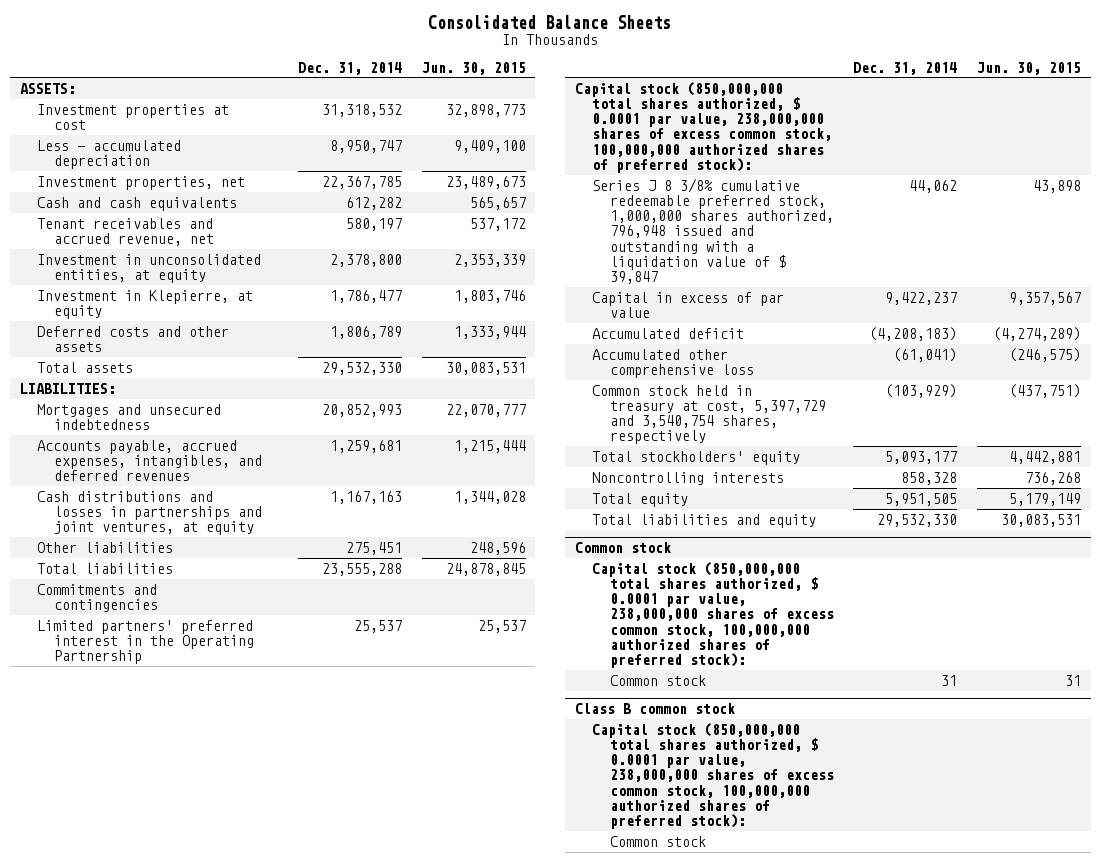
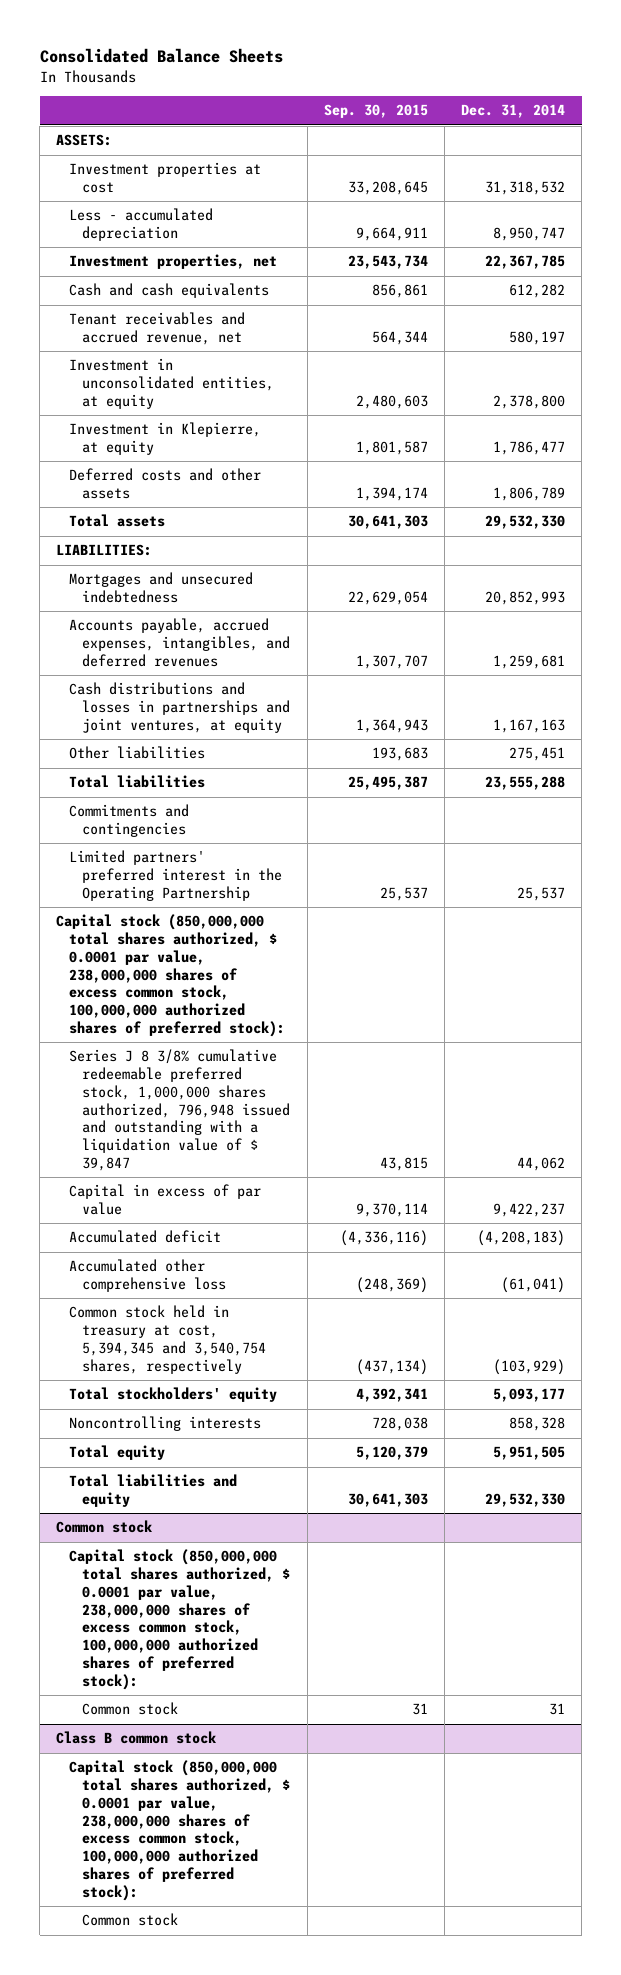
- | Dec. 31, 2014 | Jun. 30, 2015
+ | Sep. 30, 2015 | Dec. 31, 2014
- Common stock held in treasury at cost, 5,397,729 and 3,540,754 shares, respectively | (103,929) | (437,751)
+ Common stock held in treasury at cost, 5,394,345 and 3,540,754 shares, respectively | (437,134) | (103,929)

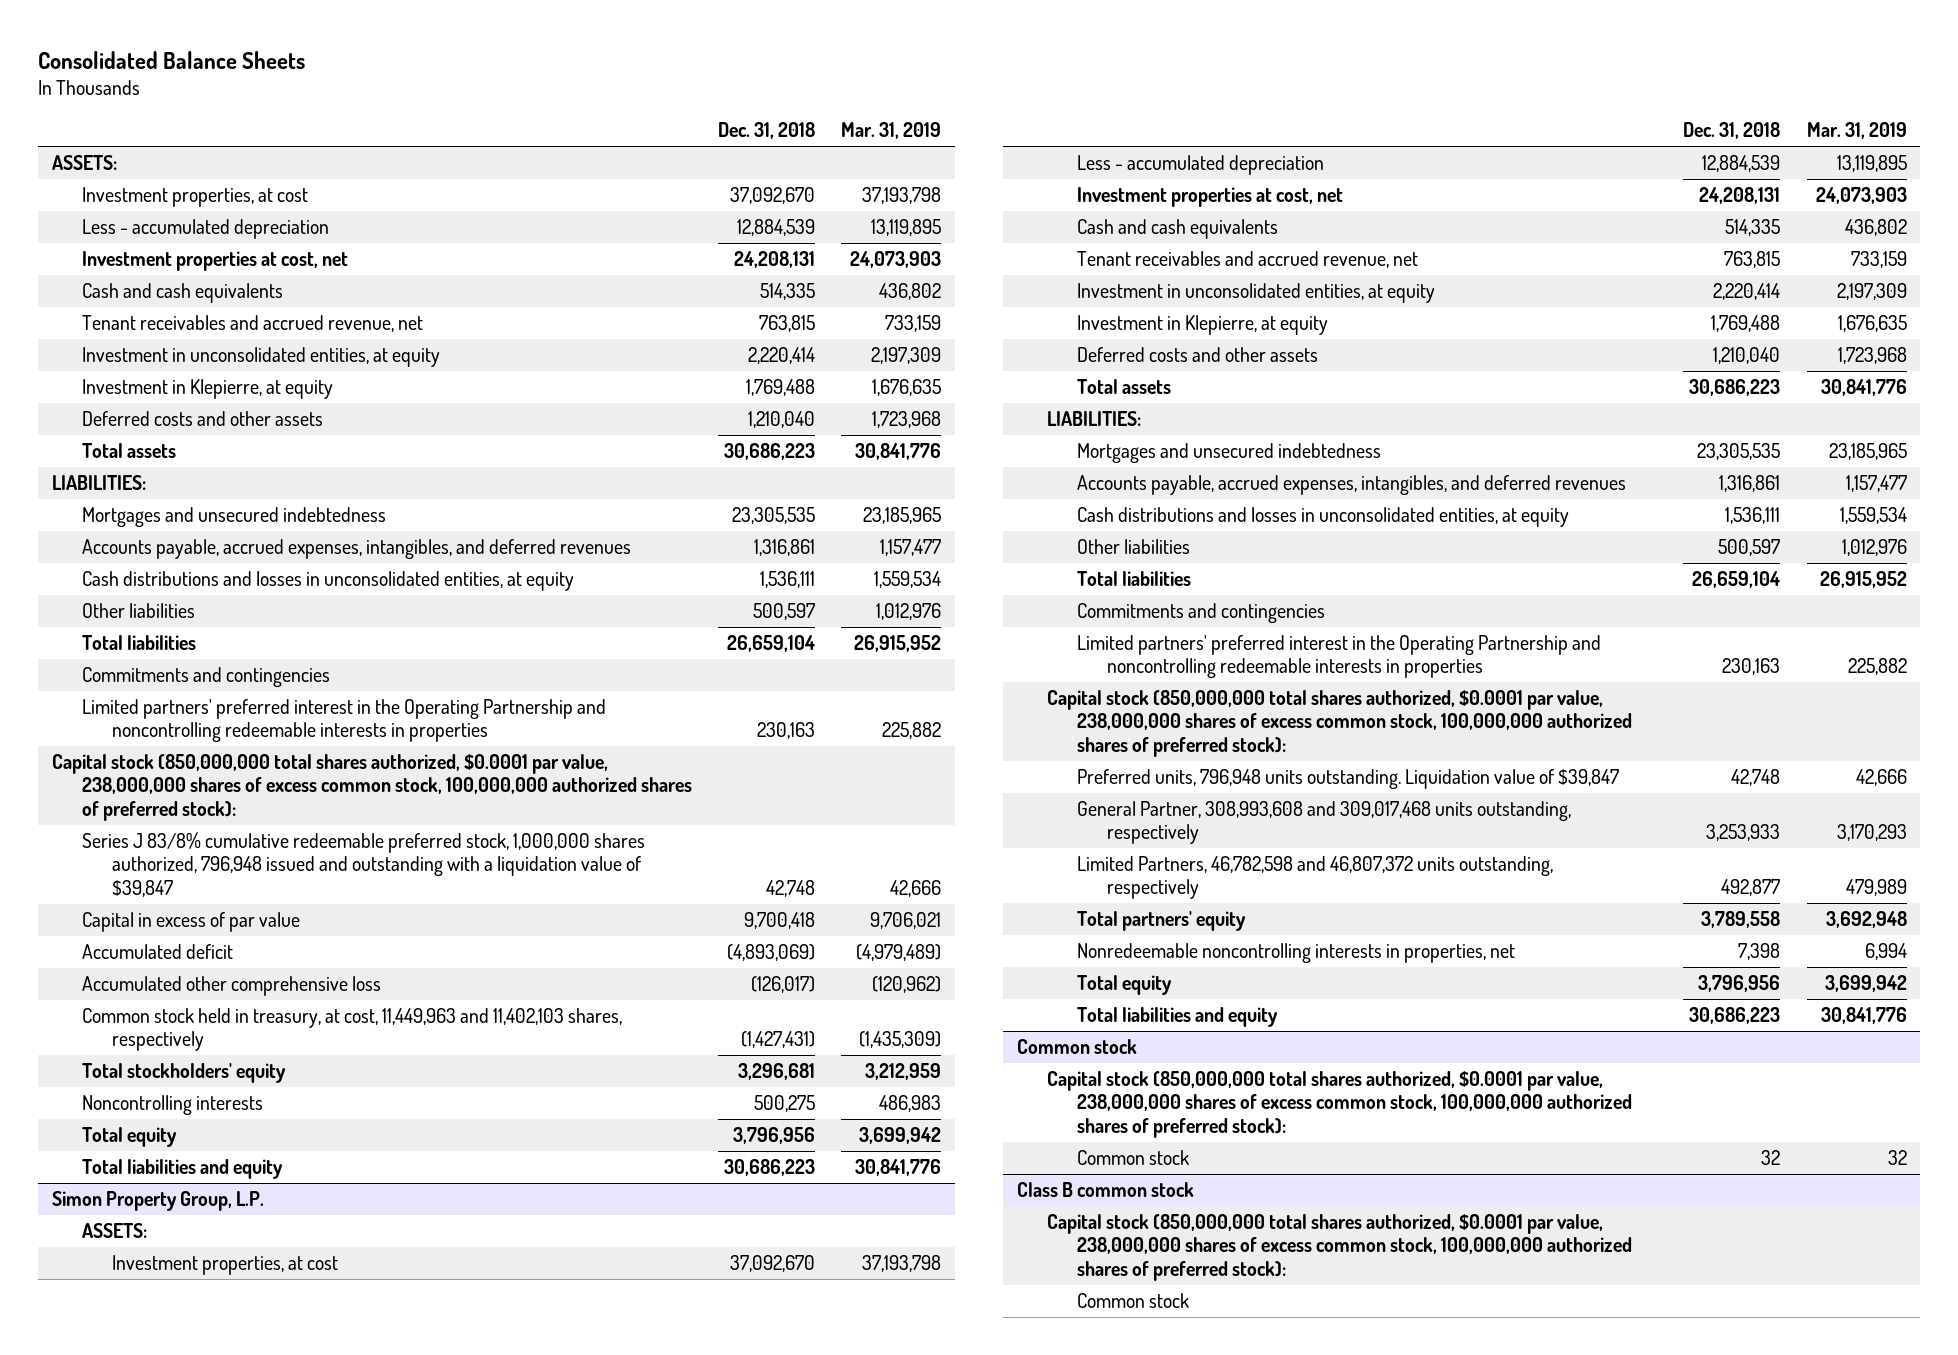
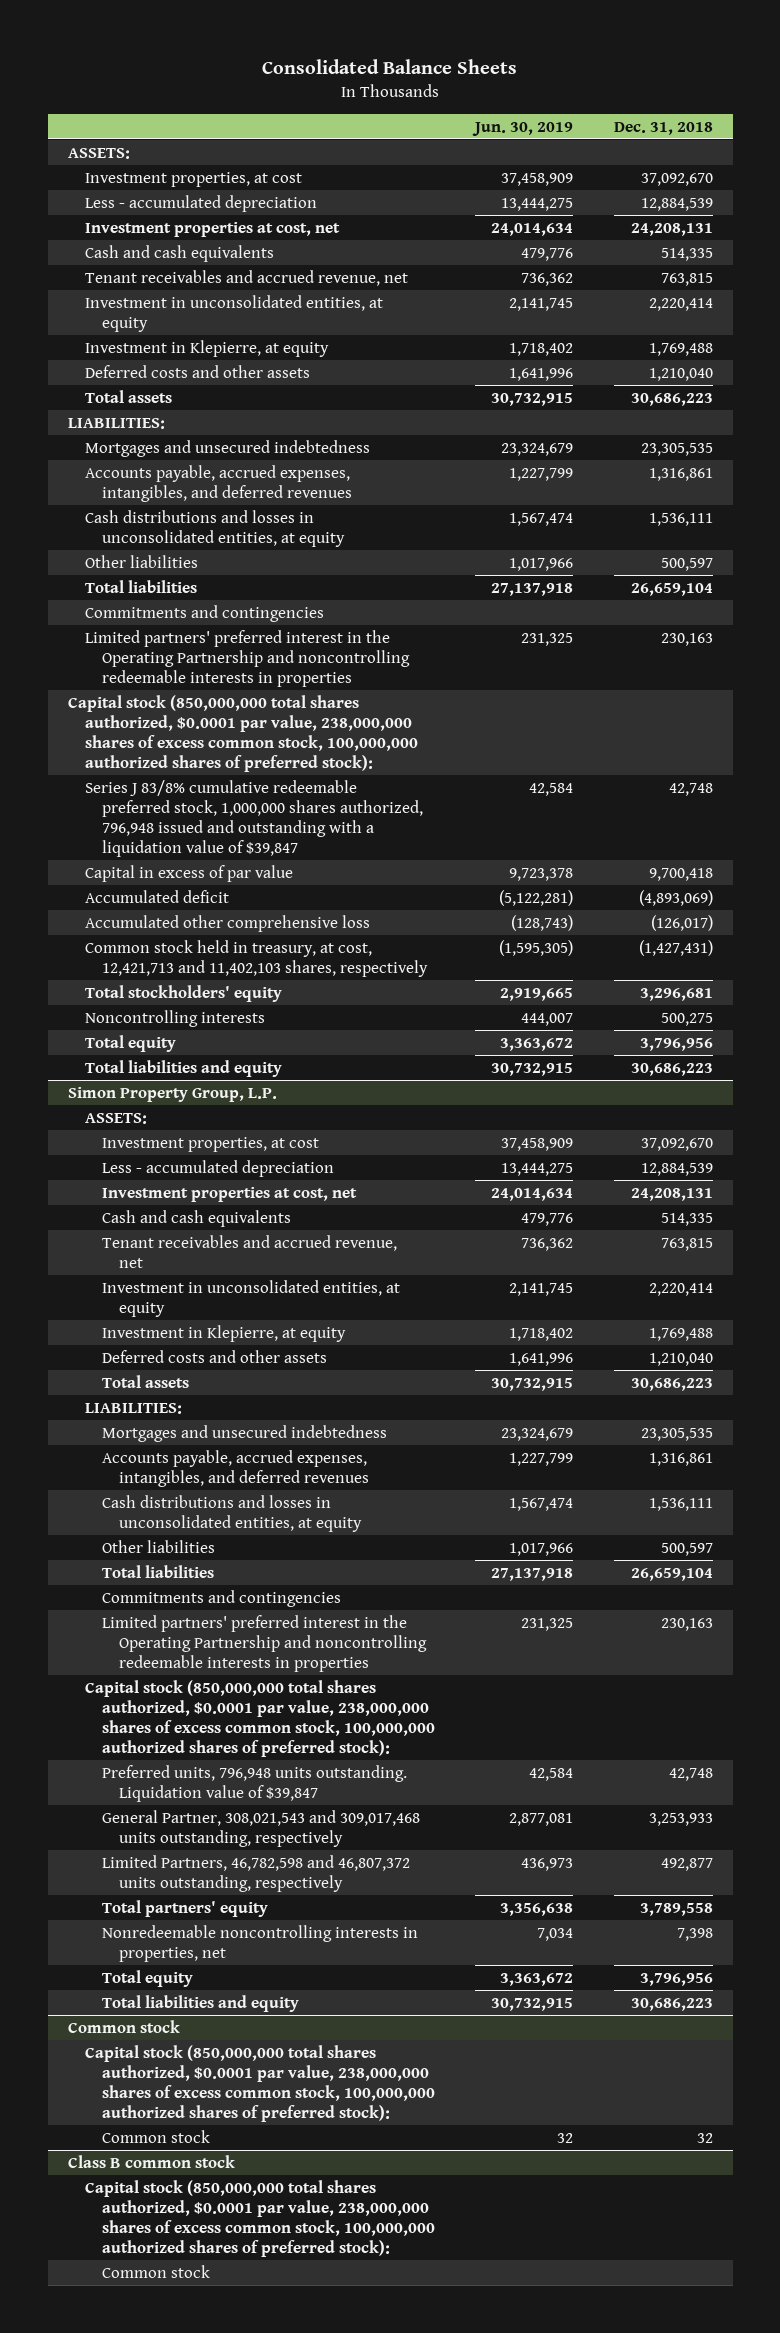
- | Dec. 31, 2018 | Mar. 31, 2019
+ | Jun. 30, 2019 | Dec. 31, 2018
- Common stock held in treasury, at cost, 11,449,963 and 11,402,103 shares, respectively | (1,427,431) | (1,435,309)
+ Common stock held in treasury, at cost, 12,421,713 and 11,402,103 shares, respectively | (1,595,305) | (1,427,431)
@ Simon Property Group, L.P.
- General Partner, 308,993,608 and 309,017,468 units outstanding, respectively | 3,253,933 | 3,170,293
+ General Partner, 308,021,543 and 309,017,468 units outstanding, respectively | 2,877,081 | 3,253,933

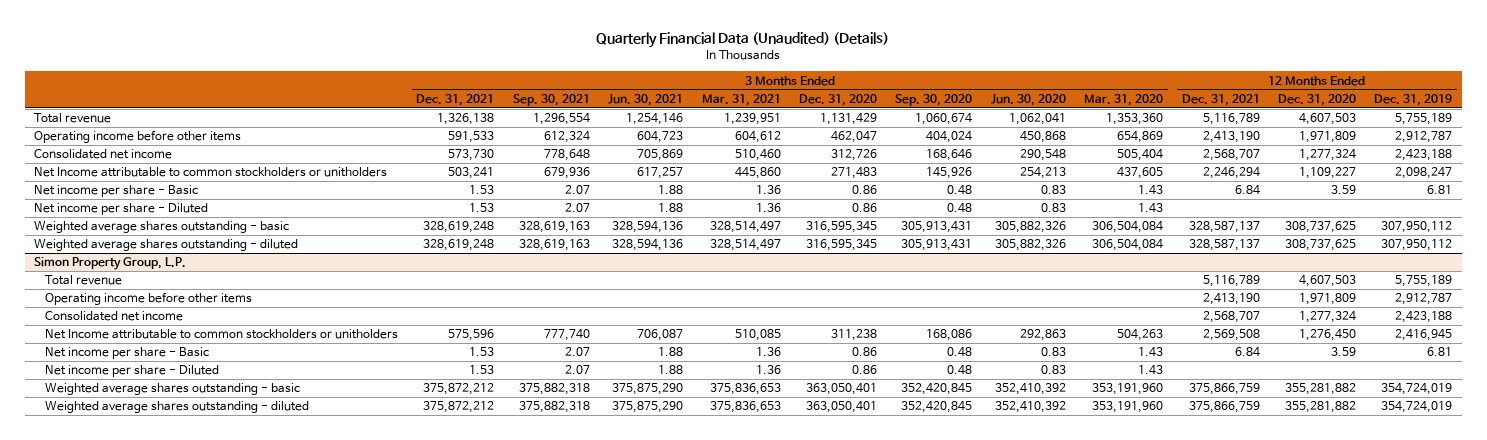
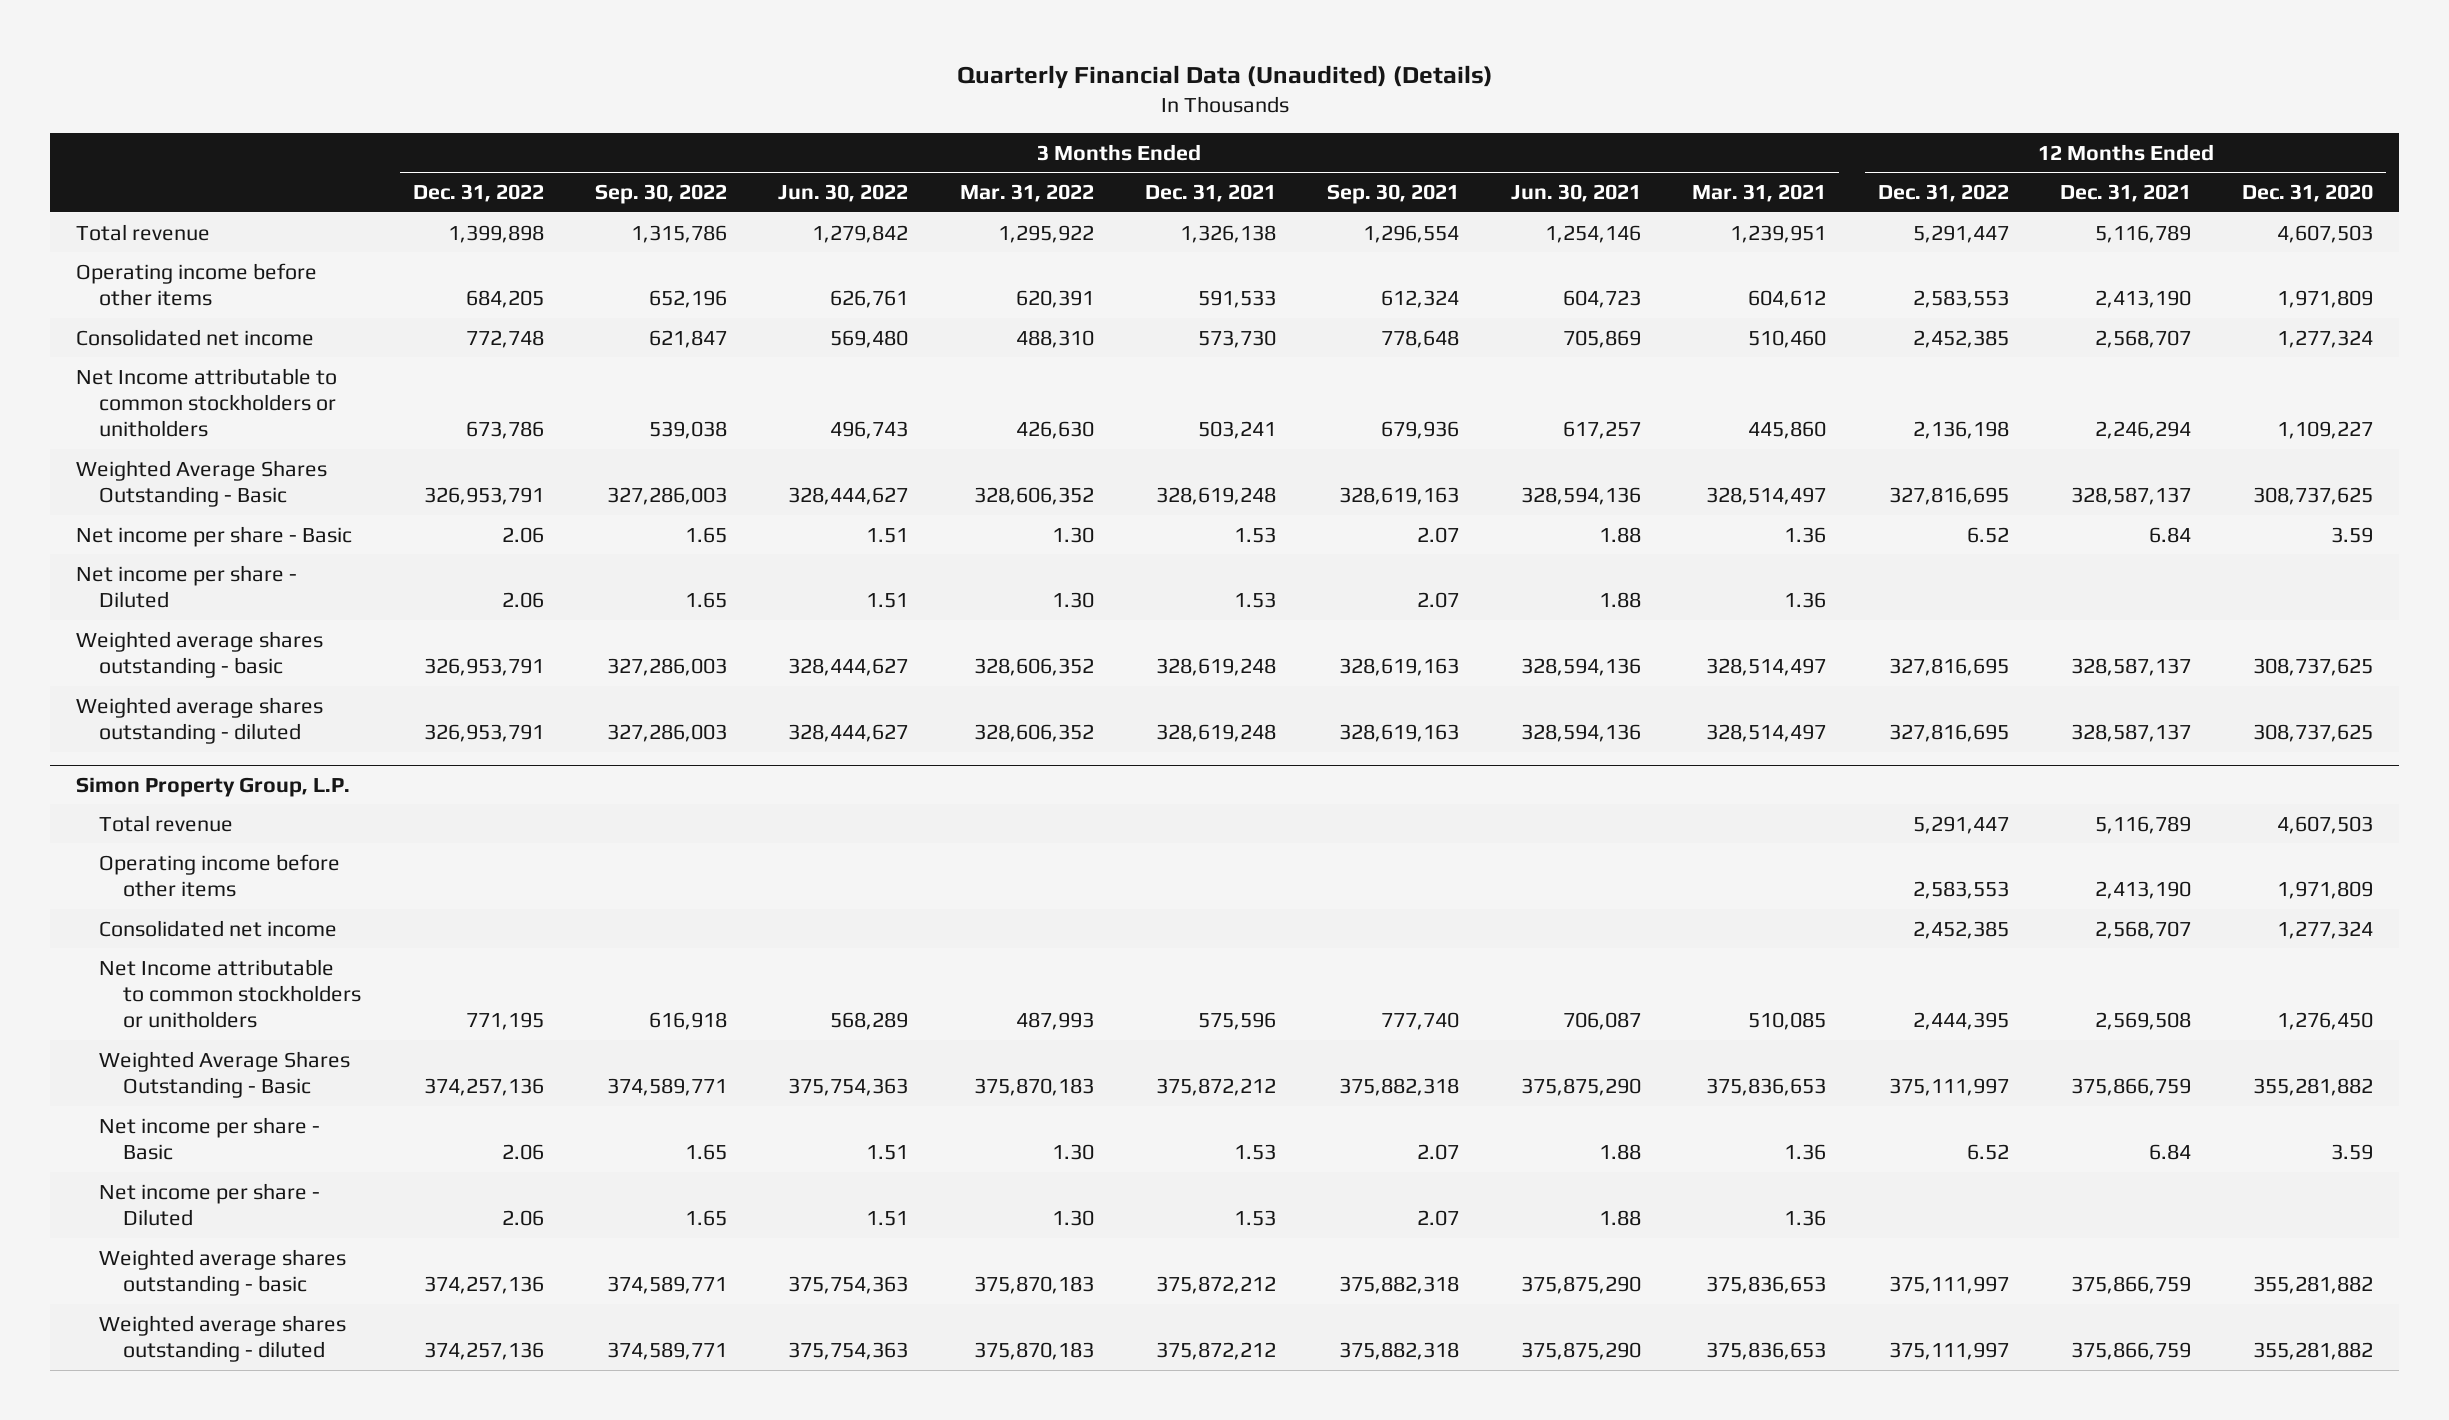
- | 3 Months Ended Dec. 31, 2021 | 3 Months Ended Sep. 30, 2021 | 3 Months Ended Jun. 30, 2021 | 3 Months Ended Mar. 31, 2021 | 3 Months Ended Dec. 31, 2020 | 3 Months Ended Sep. 30, 2020 | 3 Months Ended Jun. 30, 2020 | 3 Months Ended Mar. 31, 2020 | 12 Months Ended Dec. 31, 2021 | 12 Months Ended Dec. 31, 2020 | 12 Months Ended Dec. 31, 2019
+ | 3 Months Ended Dec. 31, 2022 | 3 Months Ended Sep. 30, 2022 | 3 Months Ended Jun. 30, 2022 | 3 Months Ended Mar. 31, 2022 | 3 Months Ended Dec. 31, 2021 | 3 Months Ended Sep. 30, 2021 | 3 Months Ended Jun. 30, 2021 | 3 Months Ended Mar. 31, 2021 | 12 Months Ended Dec. 31, 2022 | 12 Months Ended Dec. 31, 2021 | 12 Months Ended Dec. 31, 2020
+ Weighted Average Shares Outstanding - Basic | 326,953,791 | 327,286,003 | 328,444,627 | 328,606,352 | 328,619,248 | 328,619,163 | 328,594,136 | 328,514,497 | 327,816,695 | 328,587,137 | 308,737,625
@ Simon Property Group, L.P.
+ Weighted Average Shares Outstanding - Basic | 374,257,136 | 374,589,771 | 375,754,363 | 375,870,183 | 375,872,212 | 375,882,318 | 375,875,290 | 375,836,653 | 375,111,997 | 375,866,759 | 355,281,882

